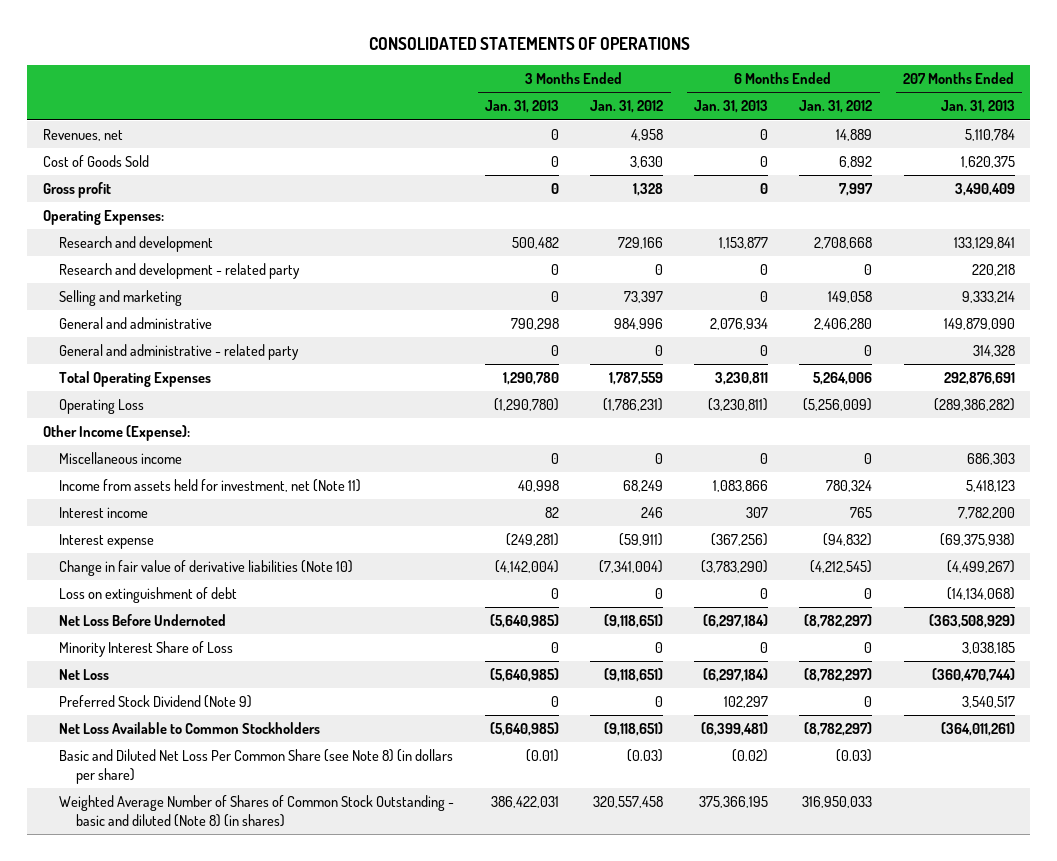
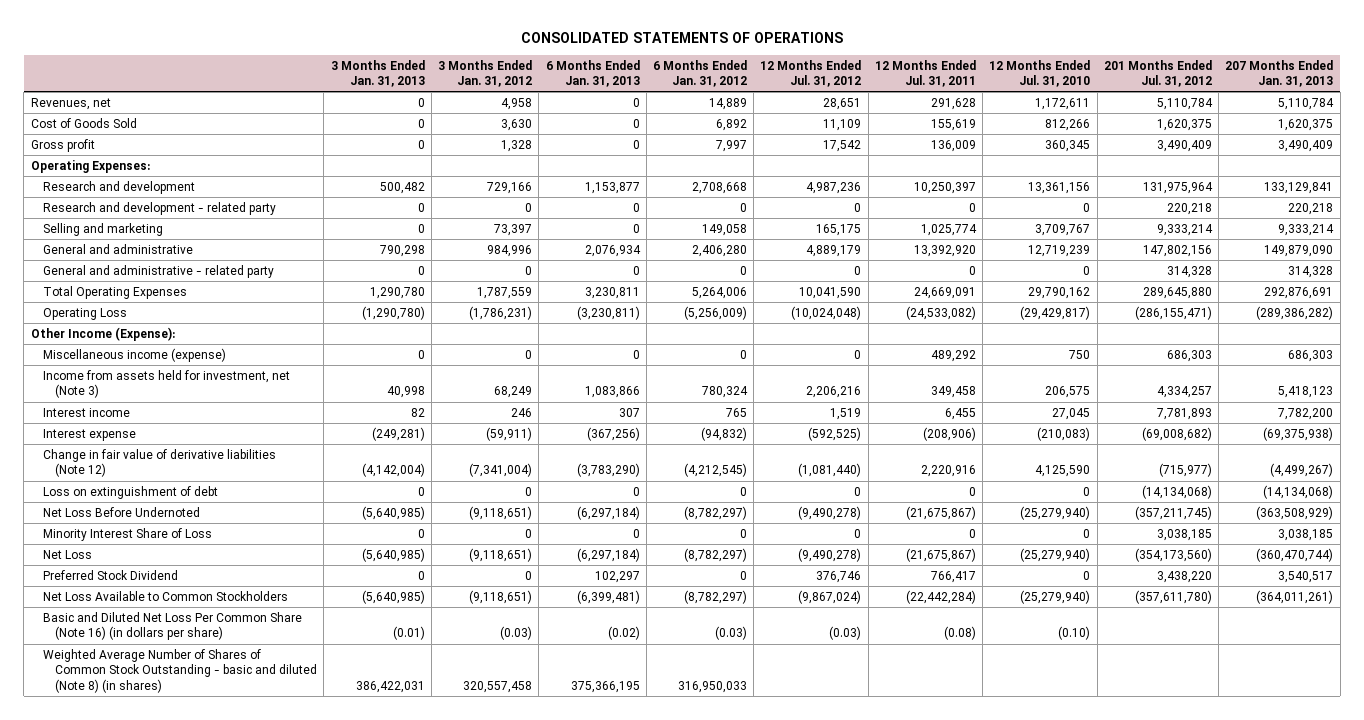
- | 3 Months Ended Jan. 31, 2013 | 3 Months Ended Jan. 31, 2012 | 6 Months Ended Jan. 31, 2013 | 6 Months Ended Jan. 31, 2012 | 207 Months Ended Jan. 31, 2013
+ | 3 Months Ended Jan. 31, 2013 | 3 Months Ended Jan. 31, 2012 | 6 Months Ended Jan. 31, 2013 | 6 Months Ended Jan. 31, 2012 | 12 Months Ended Jul. 31, 2012 | 12 Months Ended Jul. 31, 2011 | 12 Months Ended Jul. 31, 2010 | 201 Months Ended Jul. 31, 2012 | 207 Months Ended Jan. 31, 2013
- Miscellaneous income | 0 | 0 | 0 | 0 | 686,303
- Income from assets held for investment, net (Note 11) | 40,998 | 68,249 | 1,083,866 | 780,324 | 5,418,123
+ Miscellaneous income (expense) | 0 | 0 | 0 | 0 | 0 | 489,292 | 750 | 686,303 | 686,303
+ Income from assets held for investment, net (Note 3) | 40,998 | 68,249 | 1,083,866 | 780,324 | 2,206,216 | 349,458 | 206,575 | 4,334,257 | 5,418,123
- Change in fair value of derivative liabilities (Note 10) | (4,142,004) | (7,341,004) | (3,783,290) | (4,212,545) | (4,499,267)
+ Change in fair value of derivative liabilities (Note 12) | (4,142,004) | (7,341,004) | (3,783,290) | (4,212,545) | (1,081,440) | 2,220,916 | 4,125,590 | (715,977) | (4,499,267)
- Preferred Stock Dividend (Note 9) | 0 | 0 | 102,297 | 0 | 3,540,517
+ Preferred Stock Dividend | 0 | 0 | 102,297 | 0 | 376,746 | 766,417 | 0 | 3,438,220 | 3,540,517
- Basic and Diluted Net Loss Per Common Share (see Note 8) (in dollars per share) | (0.01) | (0.03) | (0.02) | (0.03) |
+ Basic and Diluted Net Loss Per Common Share (Note 16) (in dollars per share) | (0.01) | (0.03) | (0.02) | (0.03) | (0.03) | (0.08) | (0.10) | |

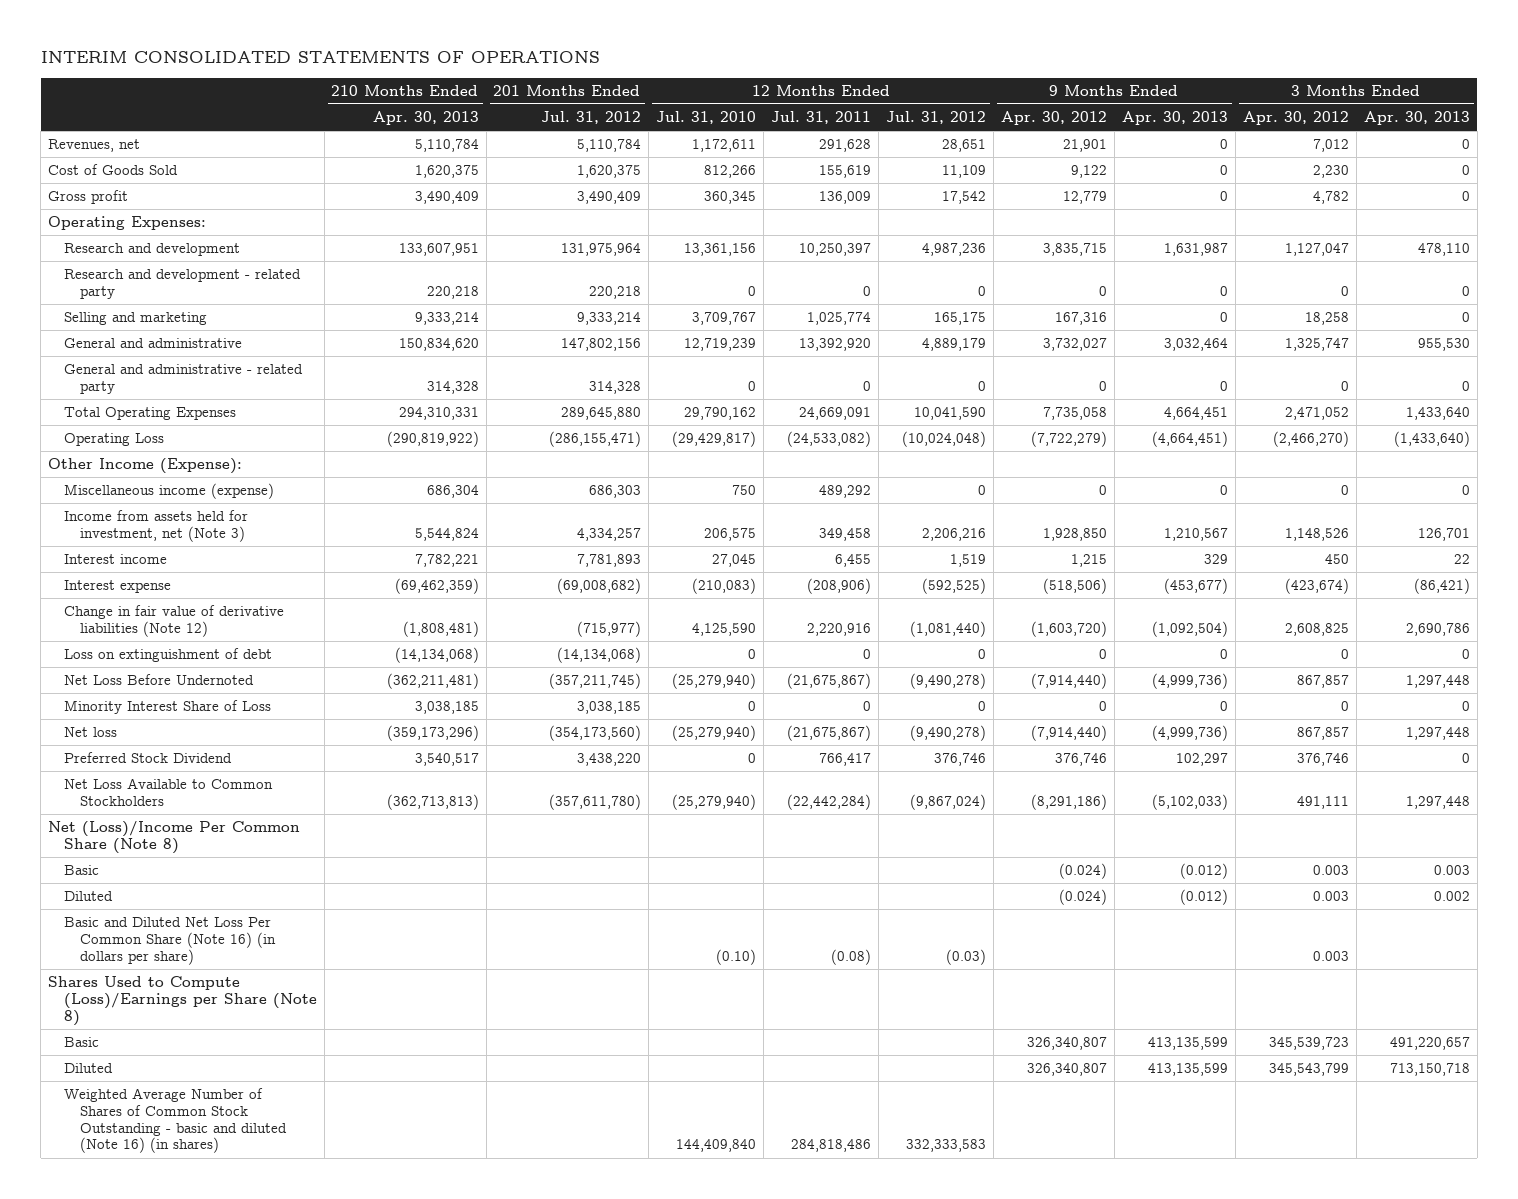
- CONSOLIDATED STATEMENTS OF OPERATIONS
+ INTERIM CONSOLIDATED STATEMENTS OF OPERATIONS
- | 3 Months Ended Jan. 31, 2013 | 3 Months Ended Jan. 31, 2012 | 6 Months Ended Jan. 31, 2013 | 6 Months Ended Jan. 31, 2012 | 12 Months Ended Jul. 31, 2012 | 12 Months Ended Jul. 31, 2011 | 12 Months Ended Jul. 31, 2010 | 201 Months Ended Jul. 31, 2012 | 207 Months Ended Jan. 31, 2013
+ | 210 Months Ended Apr. 30, 2013 | 201 Months Ended Jul. 31, 2012 | 12 Months Ended Jul. 31, 2010 | 12 Months Ended Jul. 31, 2011 | 12 Months Ended Jul. 31, 2012 | 9 Months Ended Apr. 30, 2012 | 9 Months Ended Apr. 30, 2013 | 3 Months Ended Apr. 30, 2012 | 3 Months Ended Apr. 30, 2013
- Net Loss | (5,640,985) | (9,118,651) | (6,297,184) | (8,782,297) | (9,490,278) | (21,675,867) | (25,279,940) | (354,173,560) | (360,470,744)
+ Net loss | (359,173,296) | (354,173,560) | (25,279,940) | (21,675,867) | (9,490,278) | (7,914,440) | (4,999,736) | 867,857 | 1,297,448
+ Net (Loss)/Income Per Common Share (Note 8)
+ Basic | | | | | | (0.024) | (0.012) | 0.003 | 0.003
+ Diluted | | | | | | (0.024) | (0.012) | 0.003 | 0.002
- Weighted Average Number of Shares of Common Stock Outstanding - basic and diluted (Note 8) (in shares) | 386,422,031 | 320,557,458 | 375,366,195 | 316,950,033 | | | | |
+ Shares Used to Compute (Loss)/Earnings per Share (Note 8)
+ Basic | | | | | | 326,340,807 | 413,135,599 | 345,539,723 | 491,220,657
+ Diluted | | | | | | 326,340,807 | 413,135,599 | 345,543,799 | 713,150,718
+ Weighted Average Number of Shares of Common Stock Outstanding - basic and diluted (Note 16) (in shares) | | | 144,409,840 | 284,818,486 | 332,333,583 | | | |

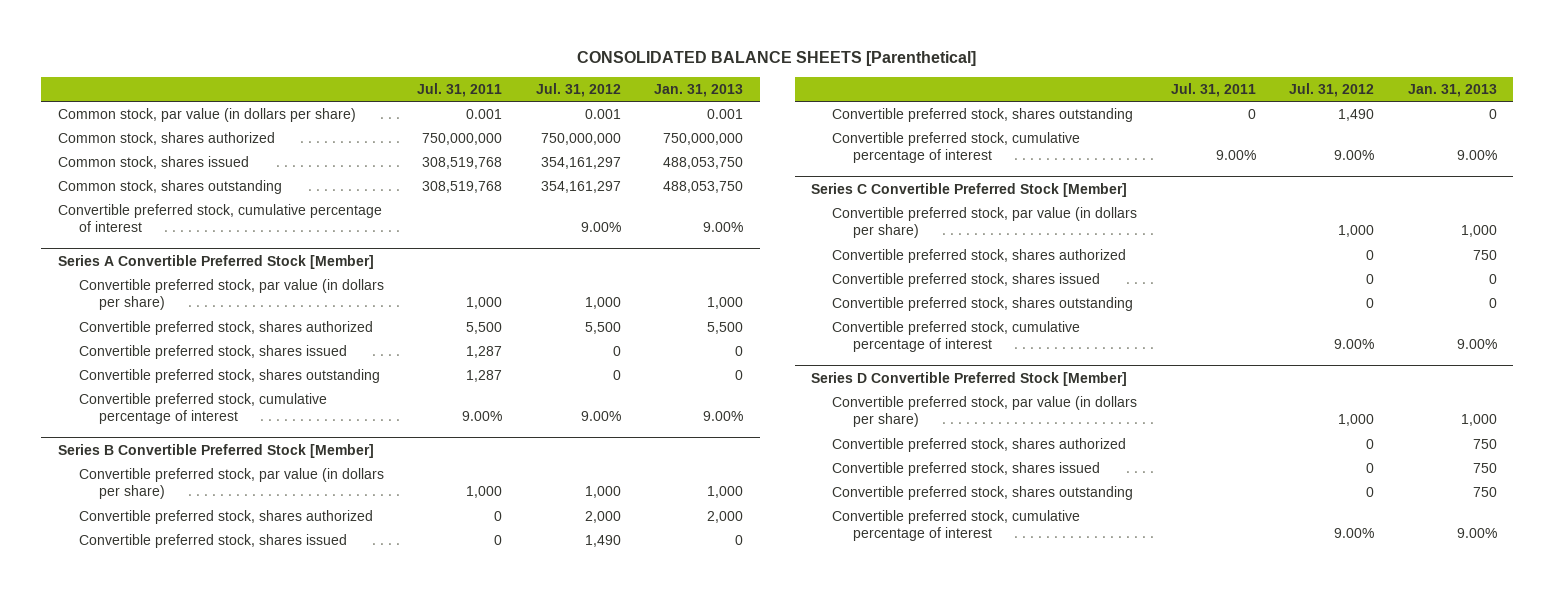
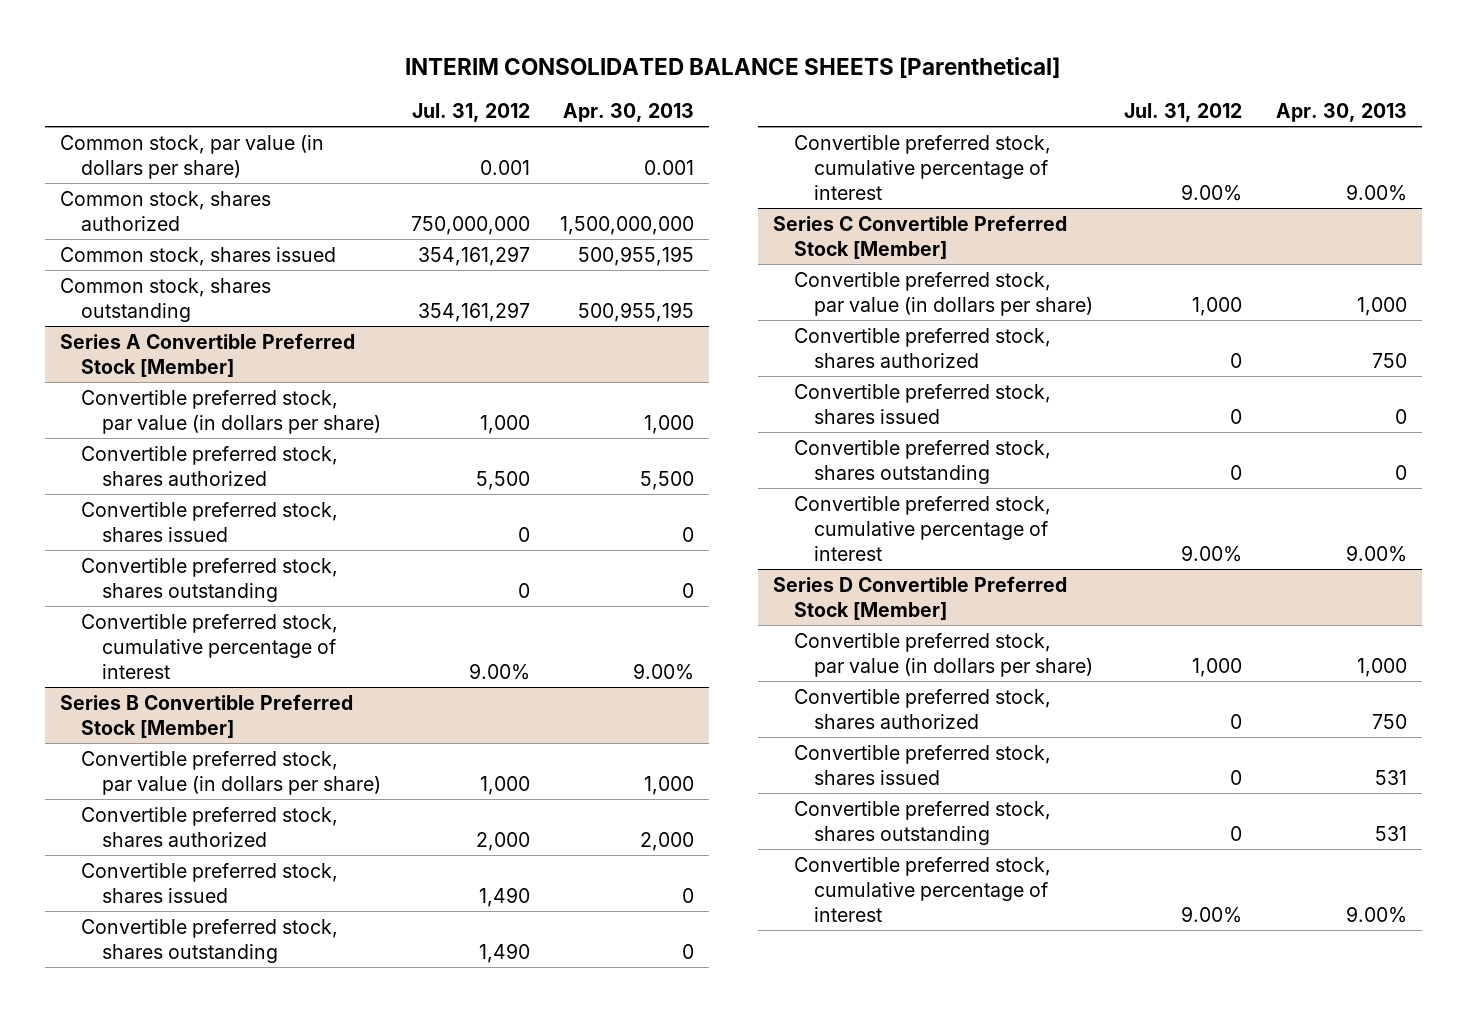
- CONSOLIDATED BALANCE SHEETS [Parenthetical]
+ INTERIM CONSOLIDATED BALANCE SHEETS [Parenthetical]
- | Jul. 31, 2011 | Jul. 31, 2012 | Jan. 31, 2013
+ | Jul. 31, 2012 | Apr. 30, 2013
- Convertible preferred stock, cumulative percentage of interest | | 9.00% | 9.00%

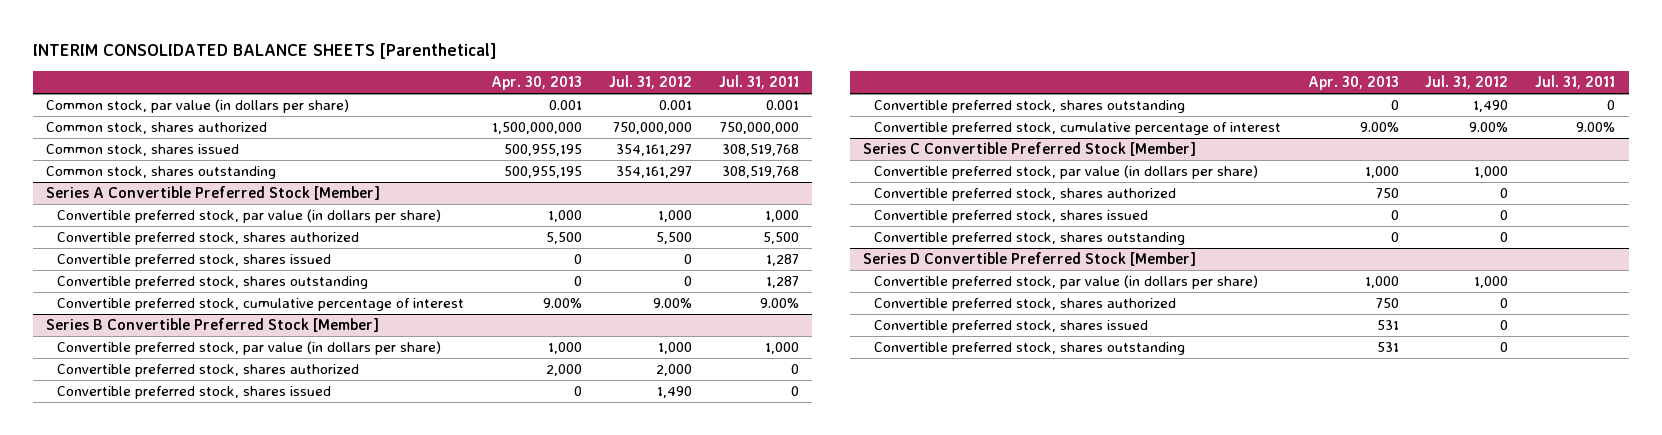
- | Jul. 31, 2012 | Apr. 30, 2013
+ | Apr. 30, 2013 | Jul. 31, 2012 | Jul. 31, 2011
@ Series C Convertible Preferred Stock [Member]
- Convertible preferred stock, cumulative percentage of interest | 9.00% | 9.00%
@ Series D Convertible Preferred Stock [Member]
- Convertible preferred stock, cumulative percentage of interest | 9.00% | 9.00%

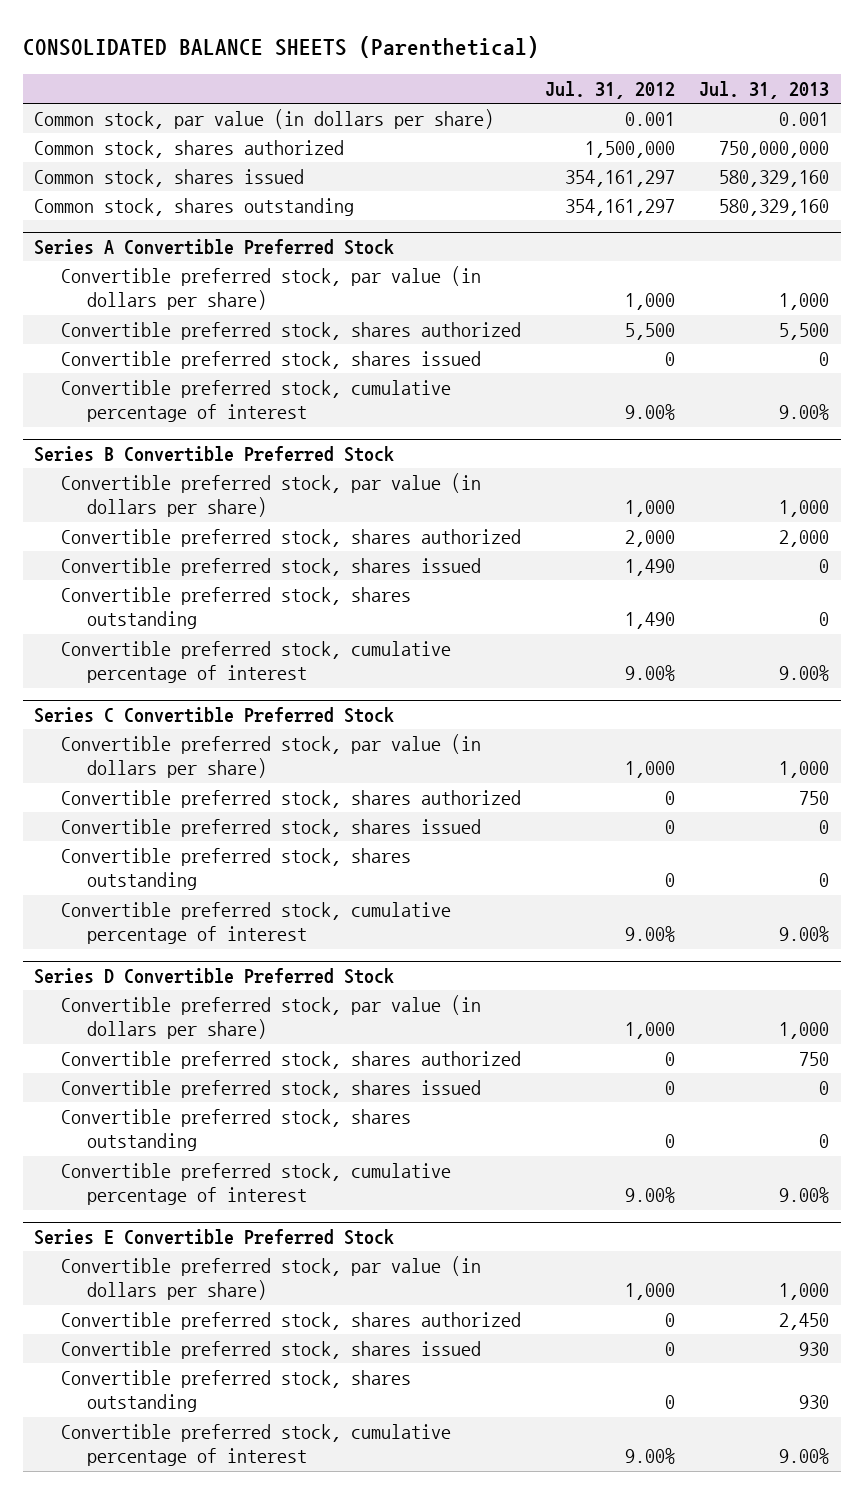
- INTERIM CONSOLIDATED BALANCE SHEETS [Parenthetical]
+ CONSOLIDATED BALANCE SHEETS (Parenthetical)
- | Apr. 30, 2013 | Jul. 31, 2012 | Jul. 31, 2011
+ | Jul. 31, 2012 | Jul. 31, 2013
- Common stock, shares authorized | 1,500,000,000 | 750,000,000 | 750,000,000
+ Common stock, shares authorized | 1,500,000 | 750,000,000
- Series A Convertible Preferred Stock [Member]
+ Series A Convertible Preferred Stock
- Convertible preferred stock, shares outstanding | 0 | 0 | 1,287
- Series B Convertible Preferred Stock [Member]
+ Series B Convertible Preferred Stock
- Series C Convertible Preferred Stock [Member]
+ Series C Convertible Preferred Stock
- Series D Convertible Preferred Stock [Member]
+ Convertible preferred stock, cumulative percentage of interest | 9.00% | 9.00%
+ Series D Convertible Preferred Stock
+ Convertible preferred stock, cumulative percentage of interest | 9.00% | 9.00%
+ Series E Convertible Preferred Stock
+ Convertible preferred stock, par value (in dollars per share) | 1,000 | 1,000
+ Convertible preferred stock, shares authorized | 0 | 2,450
+ Convertible preferred stock, shares issued | 0 | 930
+ Convertible preferred stock, shares outstanding | 0 | 930
+ Convertible preferred stock, cumulative percentage of interest | 9.00% | 9.00%

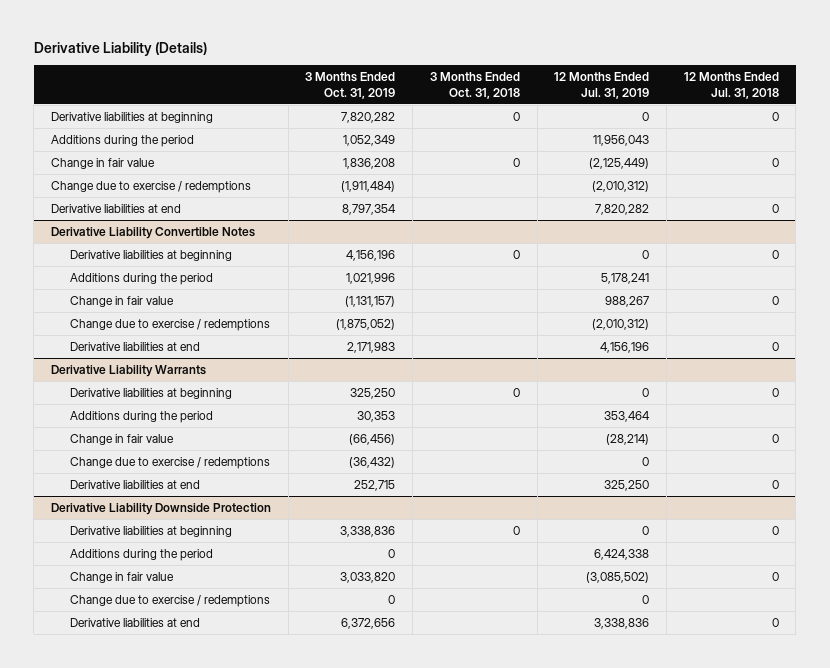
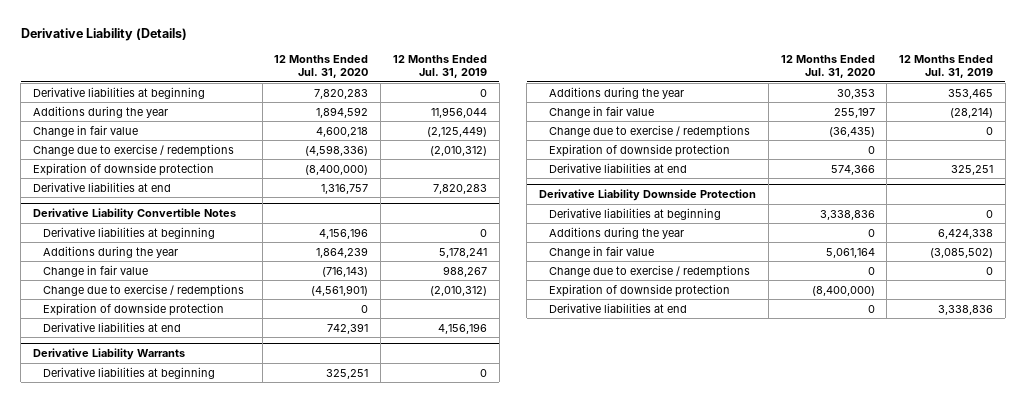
- | 3 Months Ended Oct. 31, 2019 | 3 Months Ended Oct. 31, 2018 | 12 Months Ended Jul. 31, 2019 | 12 Months Ended Jul. 31, 2018
+ | 12 Months Ended Jul. 31, 2020 | 12 Months Ended Jul. 31, 2019
- Additions during the period | 1,052,349 | | 11,956,043 |
+ Additions during the year | 1,894,592 | 11,956,044
- Derivative liabilities at end | 8,797,354 | | 7,820,282 | 0
+ Expiration of downside protection | (8,400,000) |
+ Derivative liabilities at end | 1,316,757 | 7,820,283
@ Derivative Liability Convertible Notes
- Additions during the period | 1,021,996 | | 5,178,241 |
+ Additions during the year | 1,864,239 | 5,178,241
+ Expiration of downside protection | 0 |
@ Derivative Liability Warrants
- Additions during the period | 30,353 | | 353,464 |
+ Additions during the year | 30,353 | 353,465
- Derivative liabilities at end | 252,715 | | 325,250 | 0
+ Expiration of downside protection | 0 |
+ Derivative liabilities at end | 574,366 | 325,251
@ Derivative Liability Downside Protection
- Additions during the period | 0 | | 6,424,338 |
+ Additions during the year | 0 | 6,424,338
+ Expiration of downside protection | (8,400,000) |

